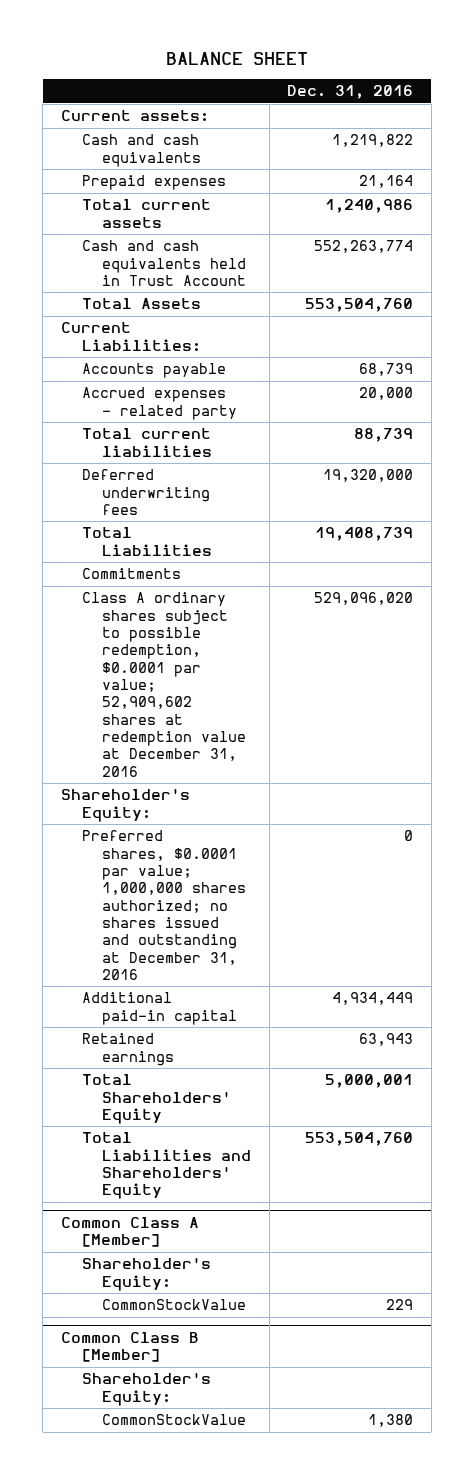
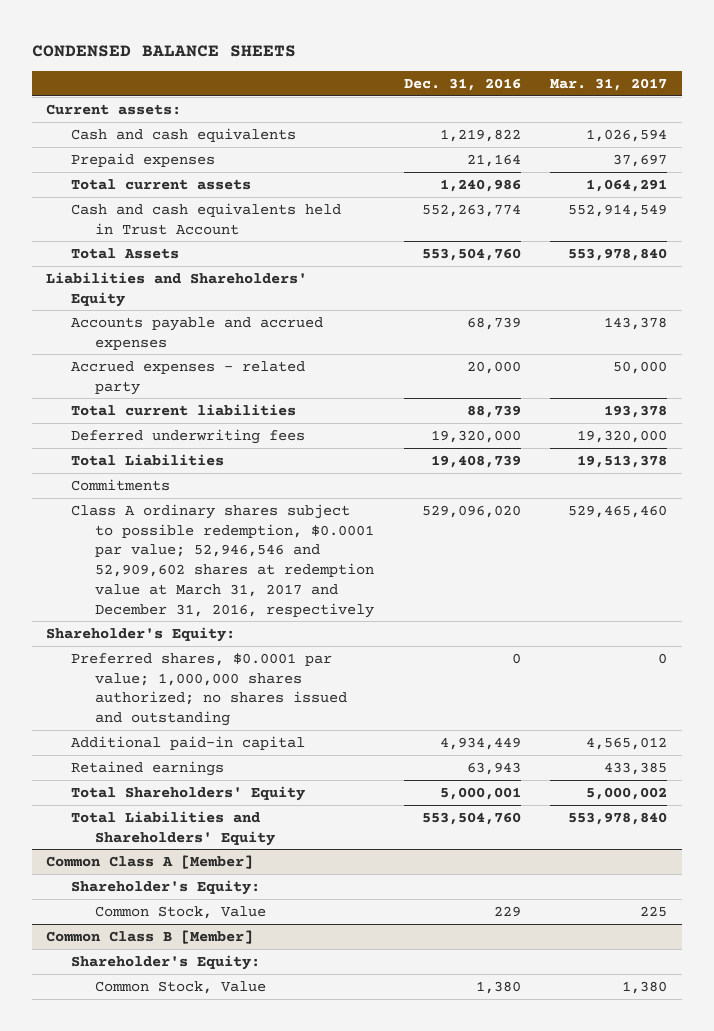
- BALANCE SHEET
+ CONDENSED BALANCE SHEETS
- | Dec. 31, 2016
+ | Dec. 31, 2016 | Mar. 31, 2017
- Current Liabilities:
- Accounts payable | 68,739
+ Liabilities and Shareholders' Equity
+ Accounts payable and accrued expenses | 68,739 | 143,378
- Class A ordinary shares subject to possible redemption, $0.0001 par value; 52,909,602 shares at redemption value at December 31, 2016 | 529,096,020
+ Class A ordinary shares subject to possible redemption, $0.0001 par value; 52,946,546 and 52,909,602 shares at redemption value at March 31, 2017 and December 31, 2016, respectively | 529,096,020 | 529,465,460
- Preferred shares, $0.0001 par value; 1,000,000 shares authorized; no shares issued and outstanding at December 31, 2016 | 0
+ Preferred shares, $0.0001 par value; 1,000,000 shares authorized; no shares issued and outstanding | 0 | 0
@ Common Class A [Member]
- CommonStockValue | 229
+ Common Stock, Value | 229 | 225
@ Common Class B [Member]
- CommonStockValue | 1,380
+ Common Stock, Value | 1,380 | 1,380

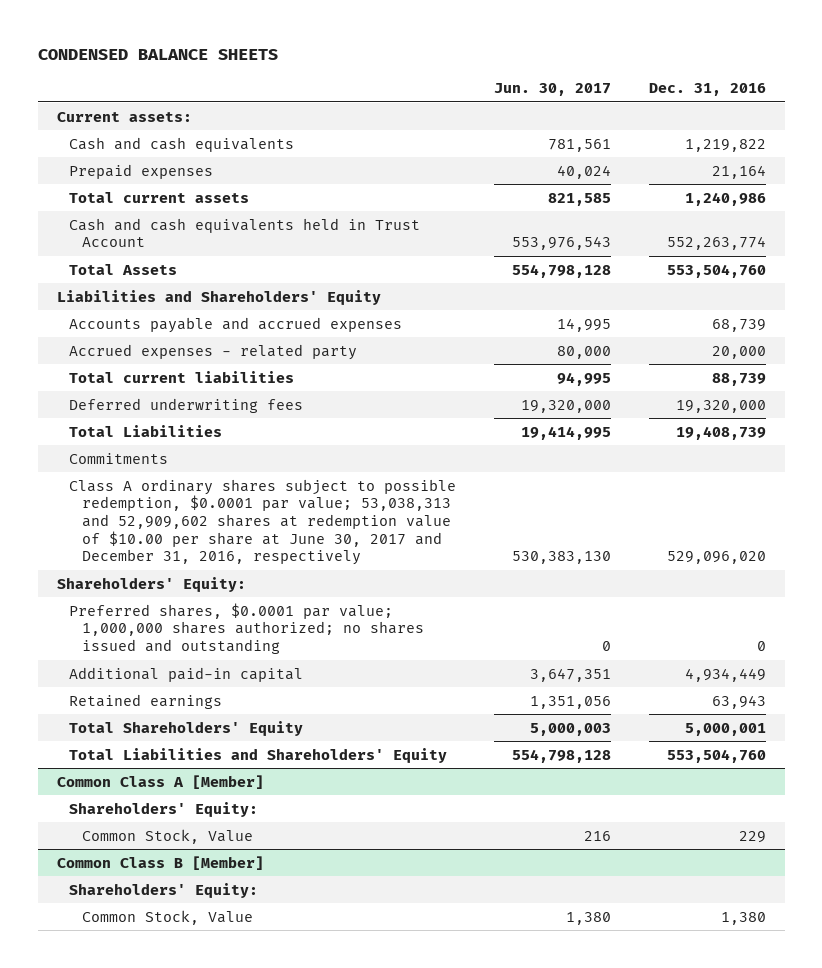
- | Dec. 31, 2016 | Mar. 31, 2017
+ | Jun. 30, 2017 | Dec. 31, 2016
- Class A ordinary shares subject to possible redemption, $0.0001 par value; 52,946,546 and 52,909,602 shares at redemption value at March 31, 2017 and December 31, 2016, respectively | 529,096,020 | 529,465,460
- Shareholder's Equity:
+ Class A ordinary shares subject to possible redemption, $0.0001 par value; 53,038,313 and 52,909,602 shares at redemption value of $10.00 per share at June 30, 2017 and December 31, 2016, respectively | 530,383,130 | 529,096,020
+ Shareholders' Equity:
@ Common Class A [Member]
- Shareholder's Equity:
+ Shareholders' Equity:
@ Common Class B [Member]
- Shareholder's Equity:
+ Shareholders' Equity:

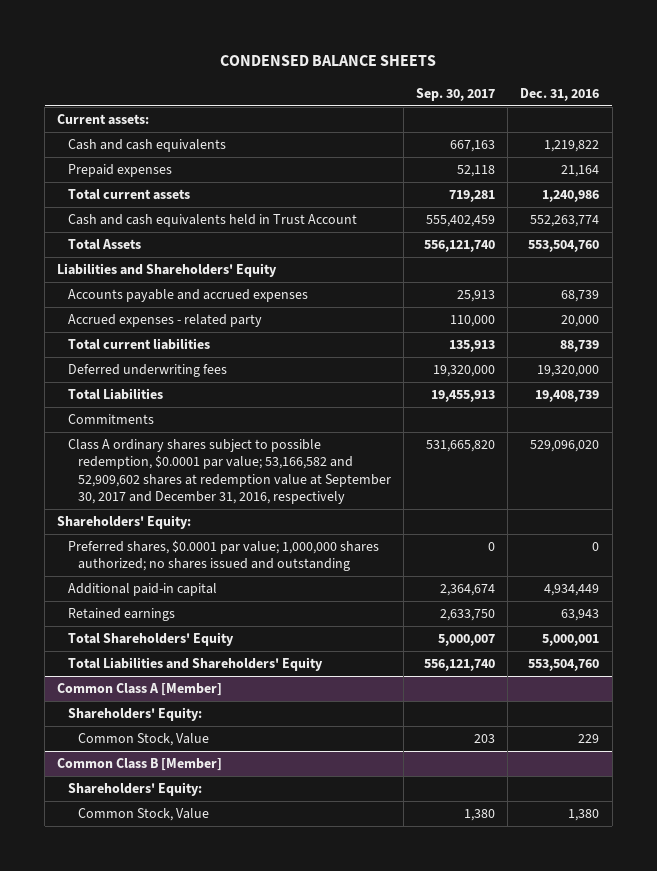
- | Jun. 30, 2017 | Dec. 31, 2016
+ | Sep. 30, 2017 | Dec. 31, 2016
- Class A ordinary shares subject to possible redemption, $0.0001 par value; 53,038,313 and 52,909,602 shares at redemption value of $10.00 per share at June 30, 2017 and December 31, 2016, respectively | 530,383,130 | 529,096,020
+ Class A ordinary shares subject to possible redemption, $0.0001 par value; 53,166,582 and 52,909,602 shares at redemption value at September 30, 2017 and December 31, 2016, respectively | 531,665,820 | 529,096,020

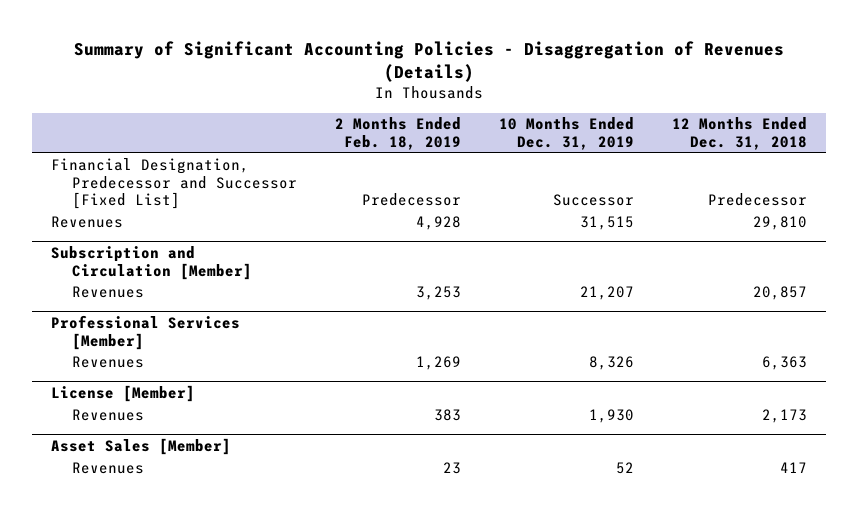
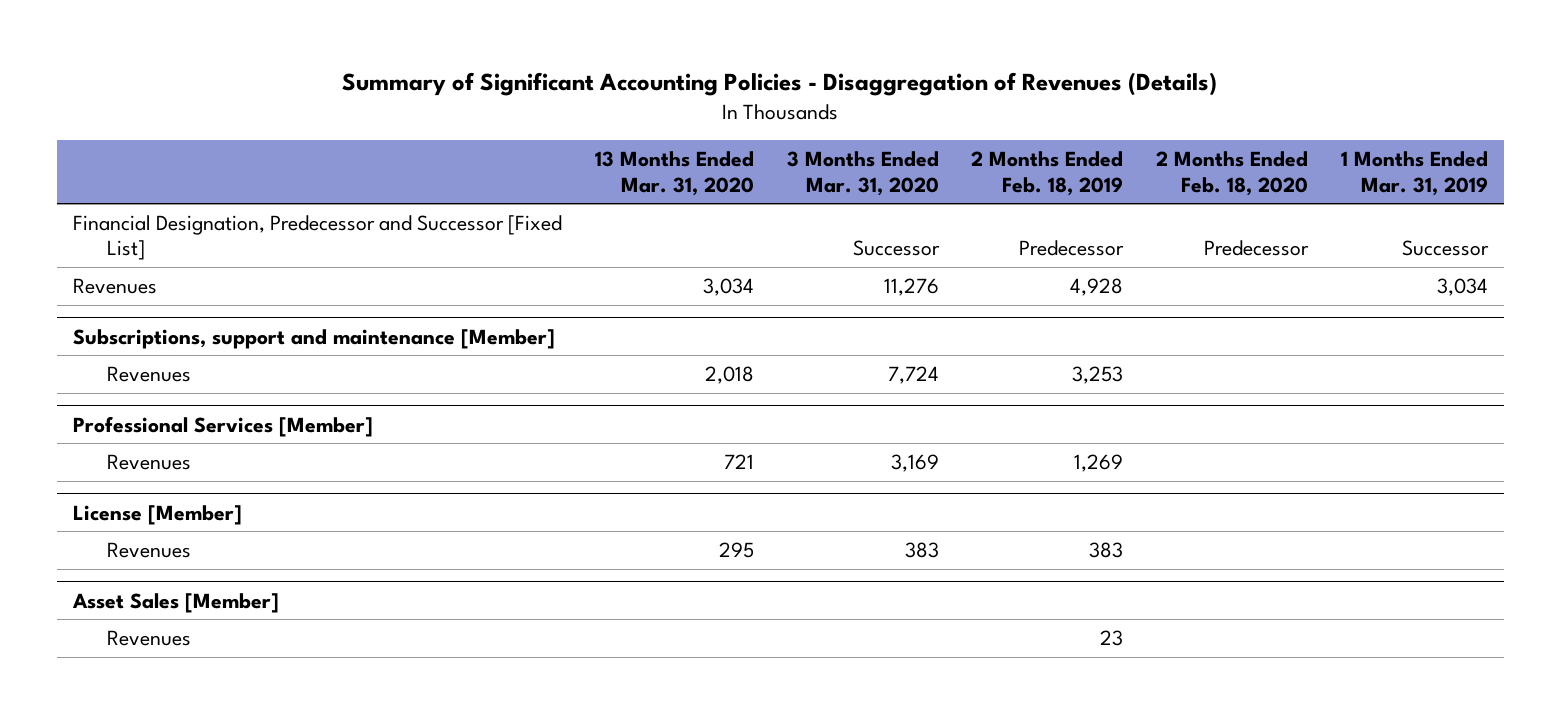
- | 2 Months Ended Feb. 18, 2019 | 10 Months Ended Dec. 31, 2019 | 12 Months Ended Dec. 31, 2018
+ | 13 Months Ended Mar. 31, 2020 | 3 Months Ended Mar. 31, 2020 | 2 Months Ended Feb. 18, 2019 | 2 Months Ended Feb. 18, 2020 | 1 Months Ended Mar. 31, 2019
- Subscription and Circulation [Member]
+ Subscriptions, support and maintenance [Member]

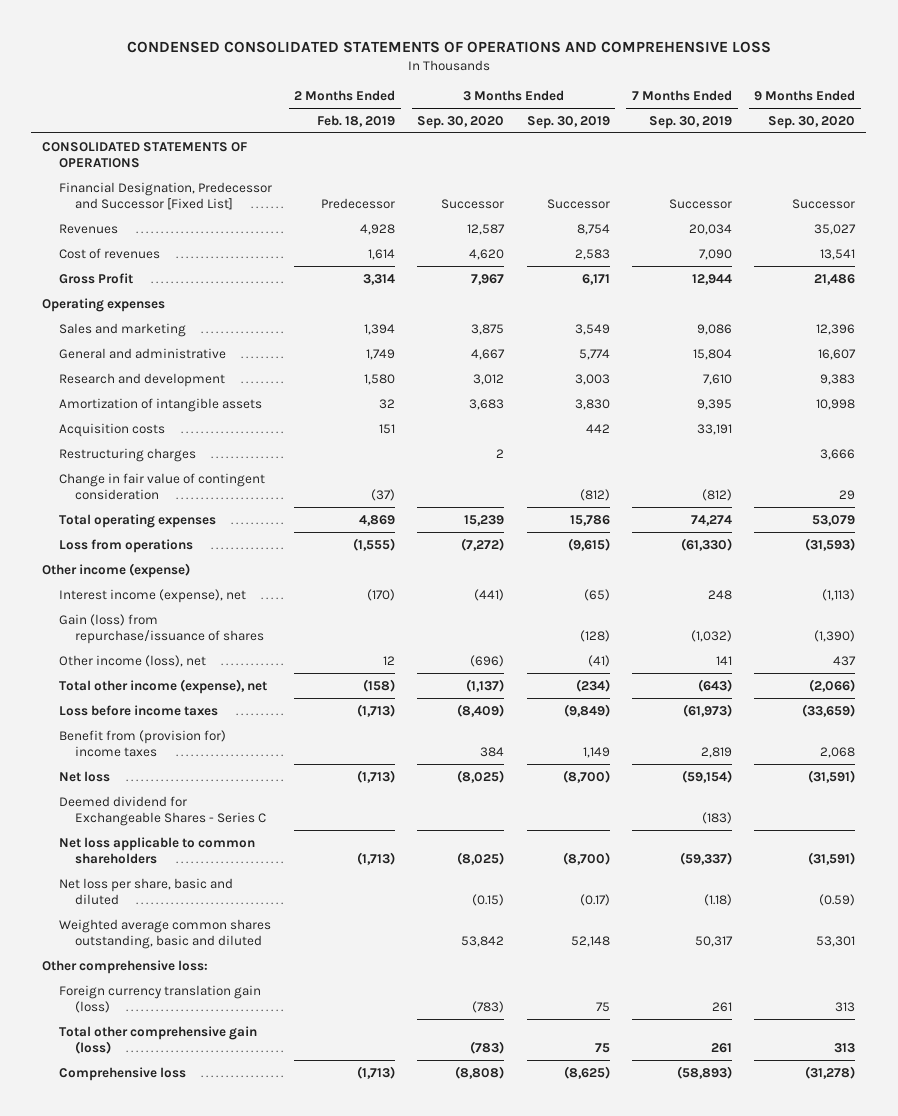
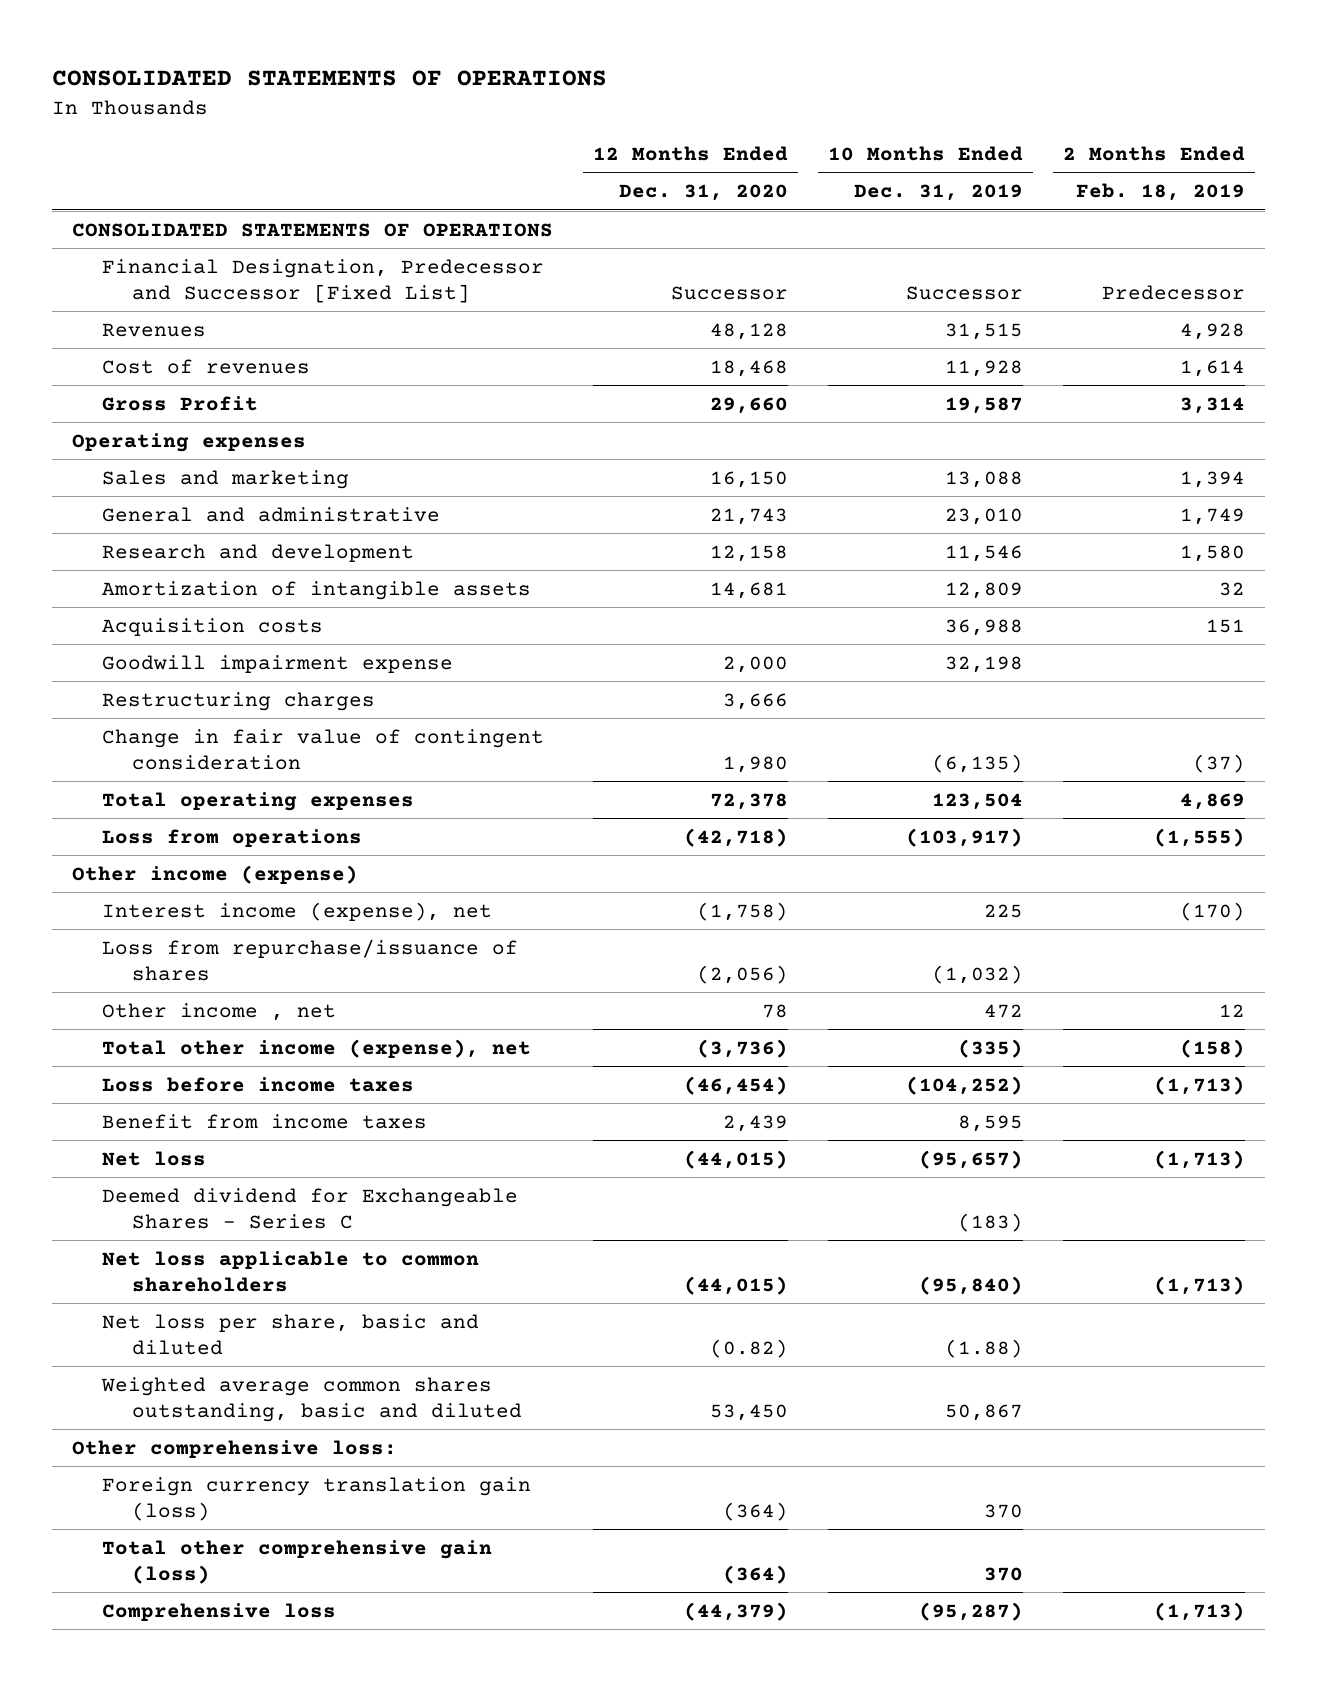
- CONDENSED CONSOLIDATED STATEMENTS OF OPERATIONS AND COMPREHENSIVE LOSS
+ CONSOLIDATED STATEMENTS OF OPERATIONS
- | 2 Months Ended Feb. 18, 2019 | 3 Months Ended Sep. 30, 2020 | 3 Months Ended Sep. 30, 2019 | 7 Months Ended Sep. 30, 2019 | 9 Months Ended Sep. 30, 2020
+ | 12 Months Ended Dec. 31, 2020 | 10 Months Ended Dec. 31, 2019 | 2 Months Ended Feb. 18, 2019
+ Goodwill impairment expense | 2,000 | 32,198 |
- Gain (loss) from repurchase/issuance of shares | | | (128) | (1,032) | (1,390)
- Other income (loss), net | 12 | (696) | (41) | 141 | 437
+ Loss from repurchase/issuance of shares | (2,056) | (1,032) |
+ Other income , net | 78 | 472 | 12
- Benefit from (provision for) income taxes | | 384 | 1,149 | 2,819 | 2,068
+ Benefit from income taxes | 2,439 | 8,595 |

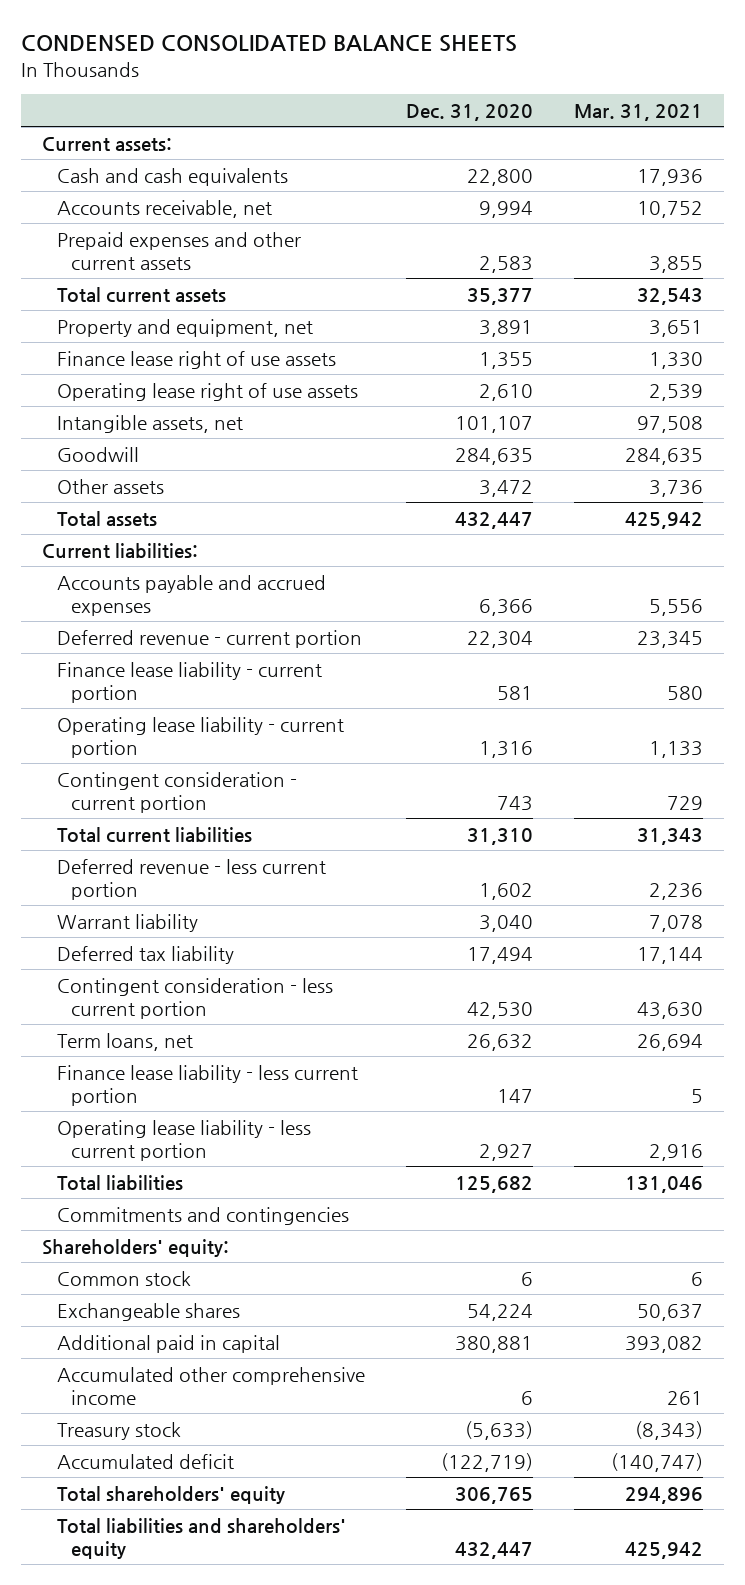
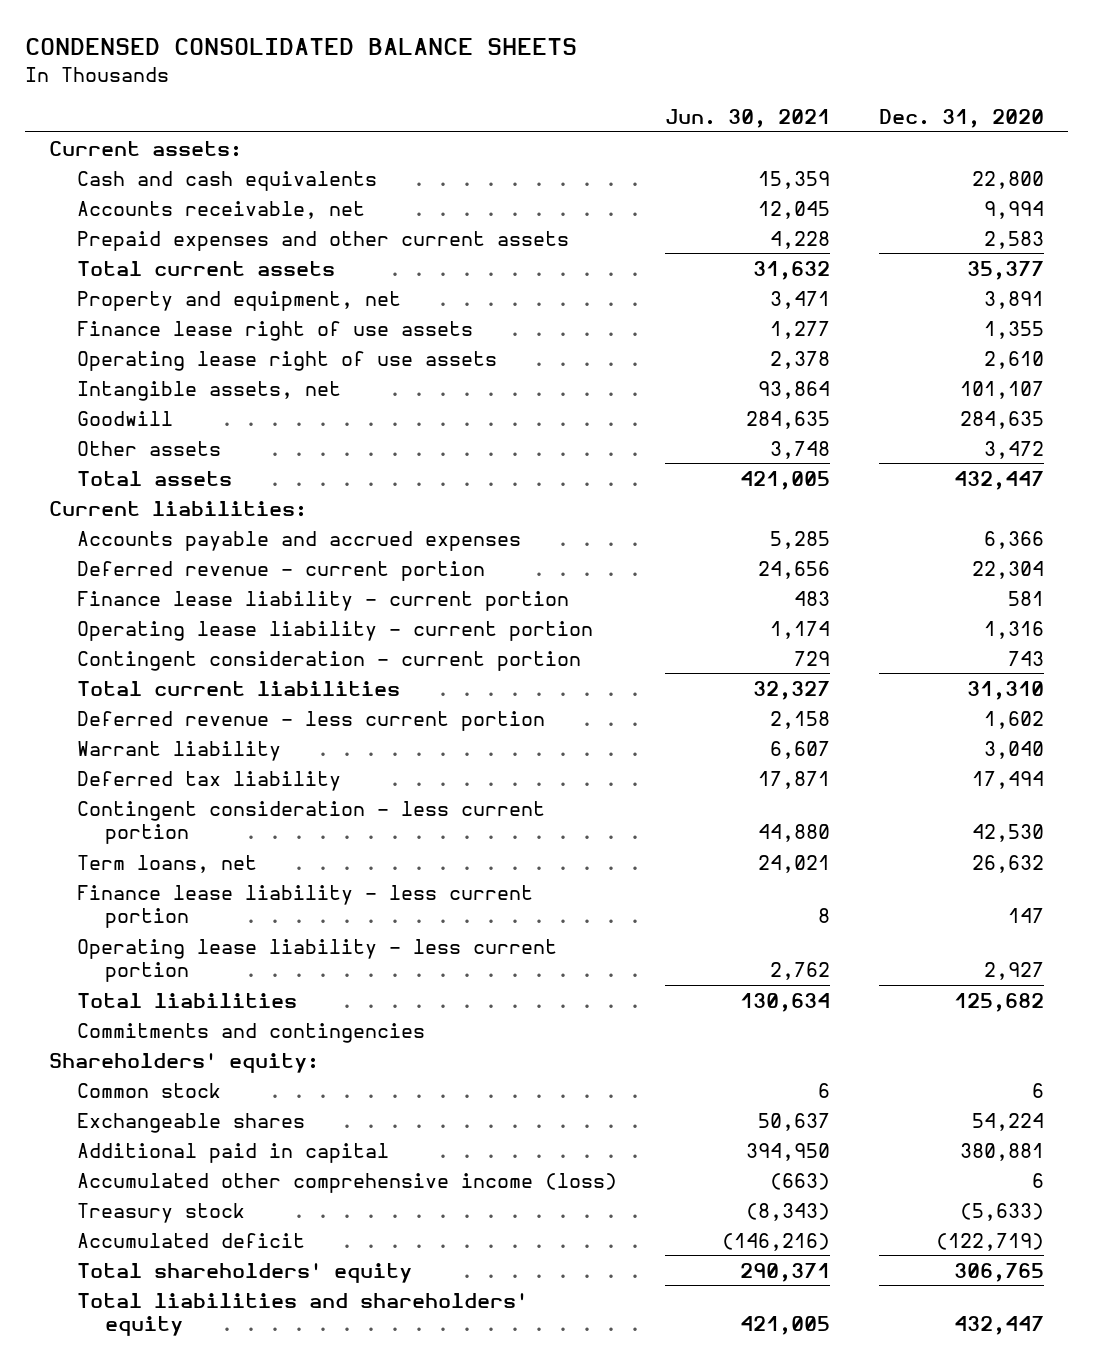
- | Dec. 31, 2020 | Mar. 31, 2021
+ | Jun. 30, 2021 | Dec. 31, 2020
- Accumulated other comprehensive income | 6 | 261
+ Accumulated other comprehensive income (loss) | (663) | 6

